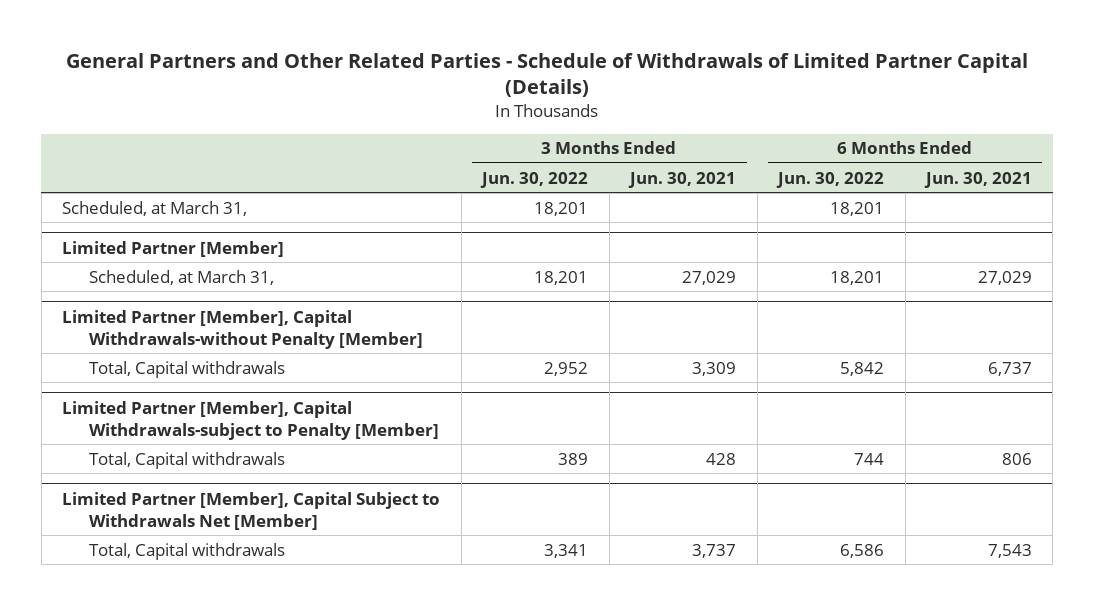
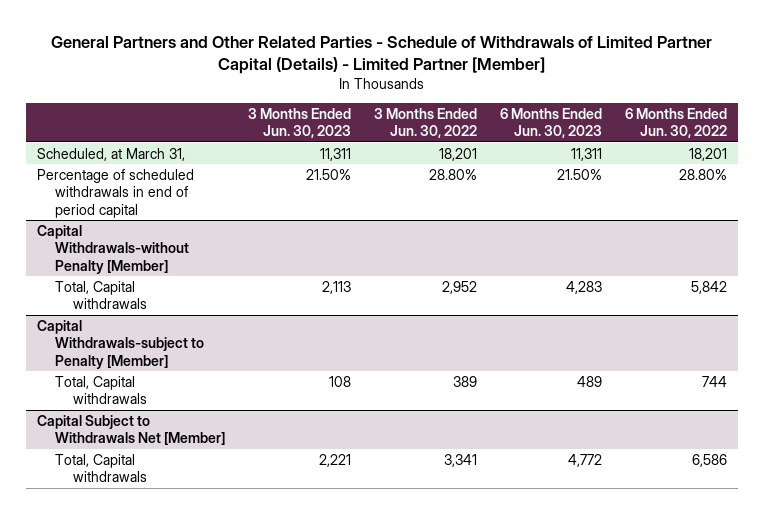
- General Partners and Other Related Parties - Schedule of Withdrawals of Limited Partner Capital (Details)
+ General Partners and Other Related Parties - Schedule of Withdrawals of Limited Partner Capital (Details) - Limited Partner [Member]
- | 3 Months Ended Jun. 30, 2022 | 3 Months Ended Jun. 30, 2021 | 6 Months Ended Jun. 30, 2022 | 6 Months Ended Jun. 30, 2021
+ | 3 Months Ended Jun. 30, 2023 | 3 Months Ended Jun. 30, 2022 | 6 Months Ended Jun. 30, 2023 | 6 Months Ended Jun. 30, 2022
- Limited Partner [Member]
- Scheduled, at March 31, | 18,201 | 27,029 | 18,201 | 27,029
- Limited Partner [Member], Capital Withdrawals-without Penalty [Member]
+ Percentage of scheduled withdrawals in end of period capital | 21.50% | 28.80% | 21.50% | 28.80%
+ Capital Withdrawals-without Penalty [Member]
- Limited Partner [Member], Capital Withdrawals-subject to Penalty [Member]
+ Capital Withdrawals-subject to Penalty [Member]
- Limited Partner [Member], Capital Subject to Withdrawals Net [Member]
+ Capital Subject to Withdrawals Net [Member]

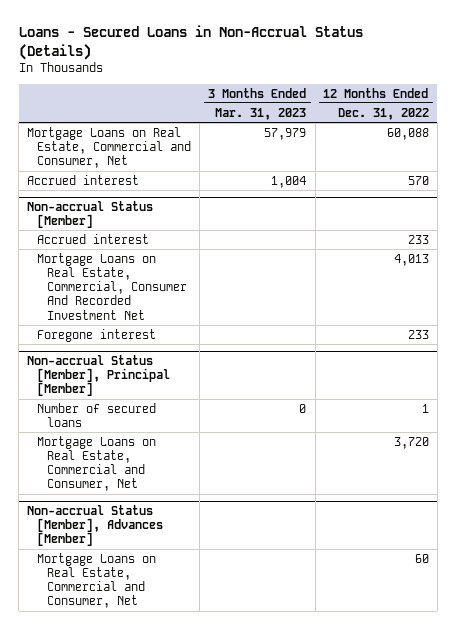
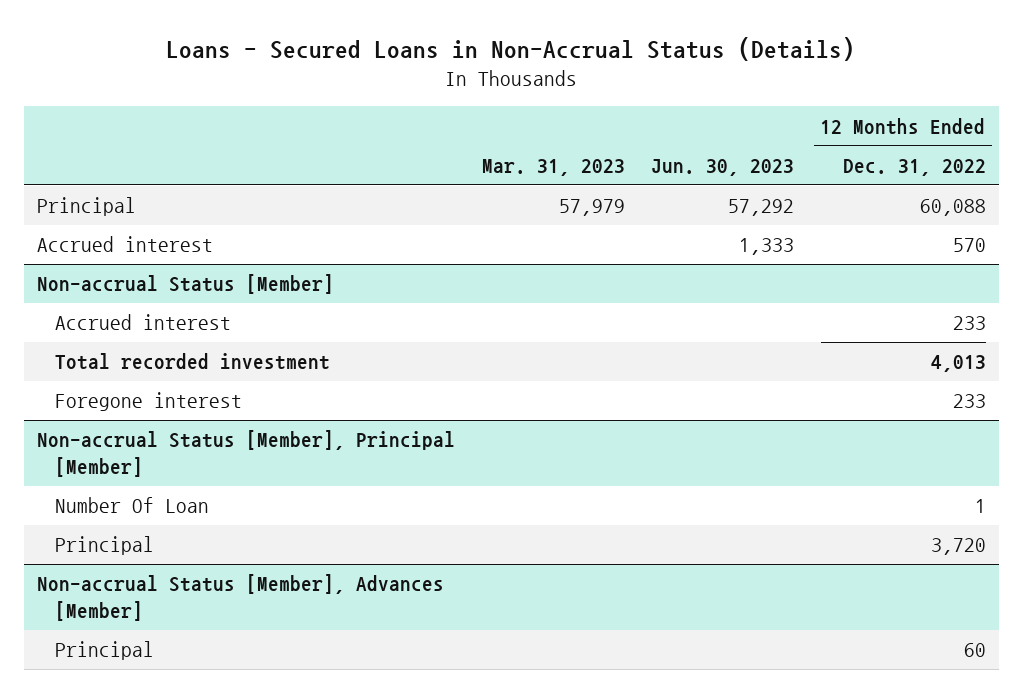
- | 3 Months Ended Mar. 31, 2023 | 12 Months Ended Dec. 31, 2022
+ | Mar. 31, 2023 | Jun. 30, 2023 | 12 Months Ended Dec. 31, 2022
- Mortgage Loans on Real Estate, Commercial and Consumer, Net | 57,979 | 60,088
+ Principal | 57,979 | 57,292 | 60,088
@ Non-accrual Status [Member]
- Mortgage Loans on Real Estate, Commercial, Consumer And Recorded Investment Net | | 4,013
+ Total recorded investment | | | 4,013
@ Non-accrual Status [Member], Principal [Member]
- Number of secured loans | 0 | 1
- Mortgage Loans on Real Estate, Commercial and Consumer, Net | | 3,720
+ Number Of Loan | | | 1
+ Principal | | | 3,720
@ Non-accrual Status [Member], Advances [Member]
- Mortgage Loans on Real Estate, Commercial and Consumer, Net | | 60
+ Principal | | | 60

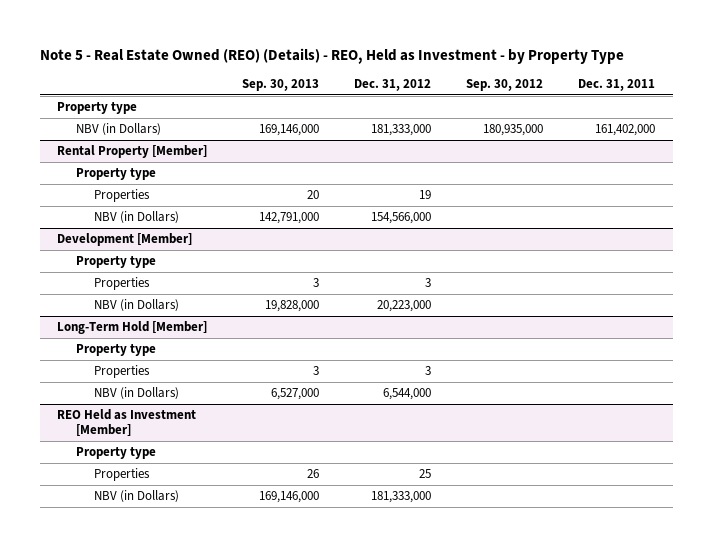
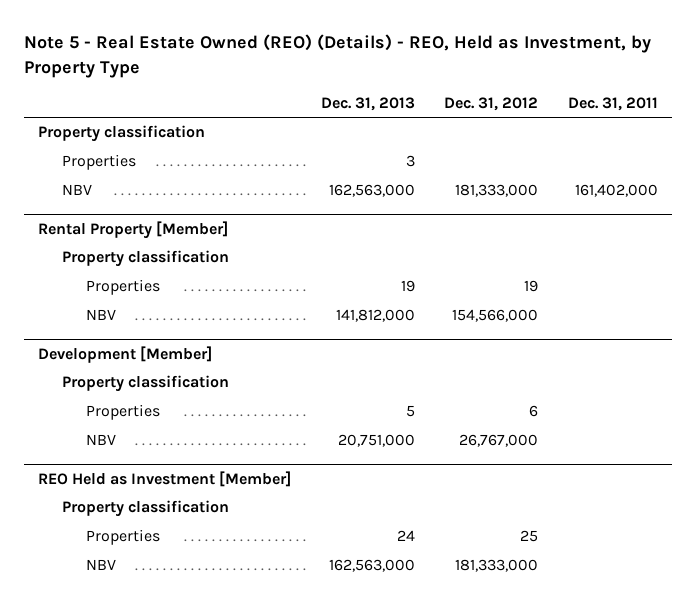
- Note 5 - Real Estate Owned (REO) (Details) - REO, Held as Investment - by Property Type
+ Note 5 - Real Estate Owned (REO) (Details) - REO, Held as Investment, by Property Type
- | Sep. 30, 2013 | Dec. 31, 2012 | Sep. 30, 2012 | Dec. 31, 2011
+ | Dec. 31, 2013 | Dec. 31, 2012 | Dec. 31, 2011
- Property type
- NBV (in Dollars) | 169,146,000 | 181,333,000 | 180,935,000 | 161,402,000
+ Property classification
+ Properties | 3 | |
+ NBV | 162,563,000 | 181,333,000 | 161,402,000
@ Rental Property [Member]
- Property type
+ Property classification
- NBV (in Dollars) | 142,791,000 | 154,566,000 | |
+ NBV | 141,812,000 | 154,566,000 |
@ Development [Member]
- Property type
- Properties | 3 | 3 | |
- NBV (in Dollars) | 19,828,000 | 20,223,000 | |
- Long-Term Hold [Member]
- Property type
- Properties | 3 | 3 | |
- NBV (in Dollars) | 6,527,000 | 6,544,000 | |
@ Development [Member]
+ Property classification
+ Properties | 5 | 6 |
+ NBV | 20,751,000 | 26,767,000 |
@ REO Held as Investment [Member]
- Property type
+ Property classification
- NBV (in Dollars) | 169,146,000 | 181,333,000 | |
+ NBV | 162,563,000 | 181,333,000 |

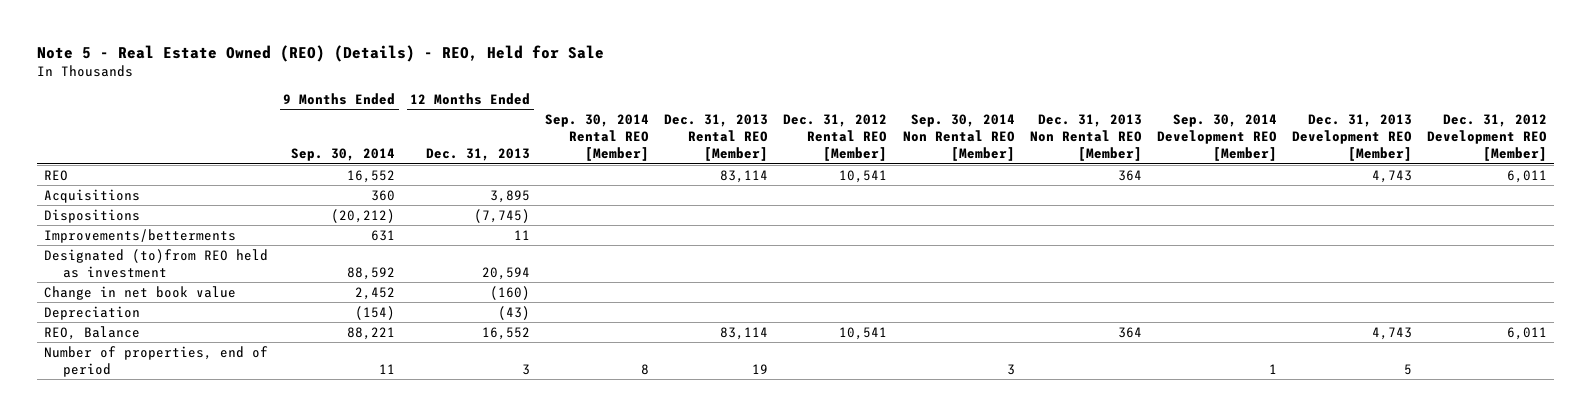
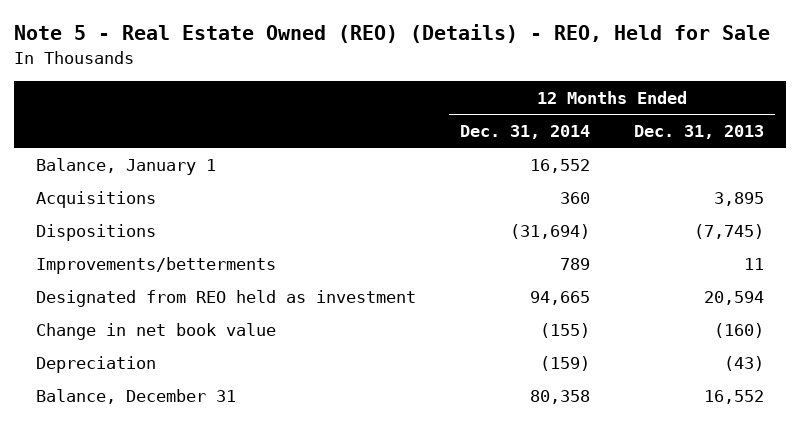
- | 9 Months Ended Sep. 30, 2014 | 12 Months Ended Dec. 31, 2013 | Sep. 30, 2014 Rental REO [Member] | Dec. 31, 2013 Rental REO [Member] | Dec. 31, 2012 Rental REO [Member] | Sep. 30, 2014 Non Rental REO [Member] | Dec. 31, 2013 Non Rental REO [Member] | Sep. 30, 2014 Development REO [Member] | Dec. 31, 2013 Development REO [Member] | Dec. 31, 2012 Development REO [Member]
+ | 12 Months Ended Dec. 31, 2014 | 12 Months Ended Dec. 31, 2013
- REO | 16,552 | | | 83,114 | 10,541 | | 364 | | 4,743 | 6,011
+ Balance, January 1 | 16,552 |
- Designated (to)from REO held as investment | 88,592 | 20,594 | | | | | | | |
+ Designated from REO held as investment | 94,665 | 20,594
- REO, Balance | 88,221 | 16,552 | | 83,114 | 10,541 | | 364 | | 4,743 | 6,011
- Number of properties, end of period | 11 | 3 | 8 | 19 | | 3 | | 1 | 5 |
+ Balance, December 31 | 80,358 | 16,552

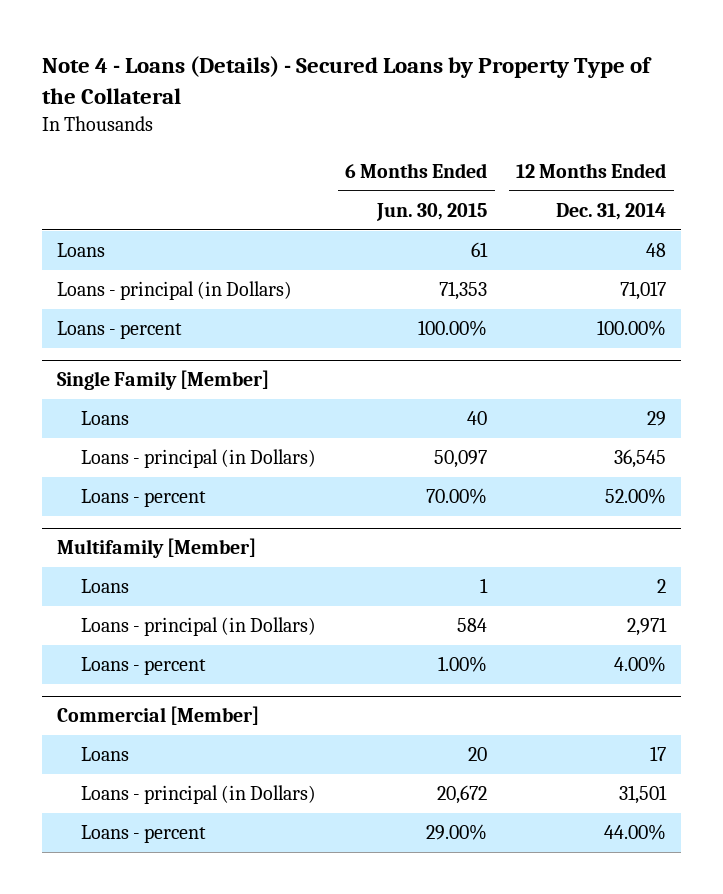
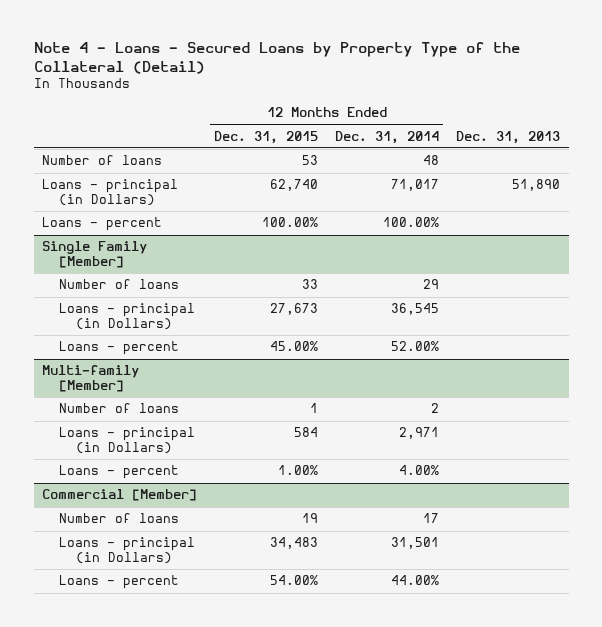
- Note 4 - Loans (Details) - Secured Loans by Property Type of the Collateral
+ Note 4 - Loans - Secured Loans by Property Type of the Collateral (Detail)
- | 6 Months Ended Jun. 30, 2015 | 12 Months Ended Dec. 31, 2014
+ | 12 Months Ended Dec. 31, 2015 | 12 Months Ended Dec. 31, 2014 | Dec. 31, 2013
- Loans | 61 | 48
+ Number of loans | 53 | 48 |
@ Single Family [Member]
- Loans | 40 | 29
+ Number of loans | 33 | 29 |
- Multifamily [Member]
- Loans | 1 | 2
+ Multi-family [Member]
+ Number of loans | 1 | 2 |
@ Commercial [Member]
- Loans | 20 | 17
+ Number of loans | 19 | 17 |

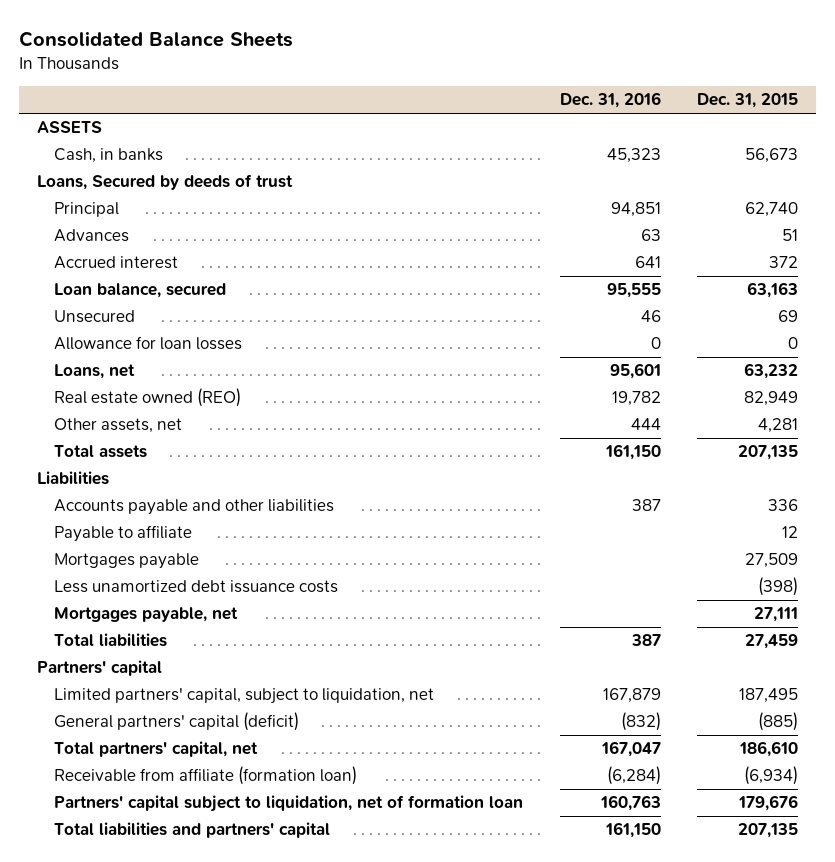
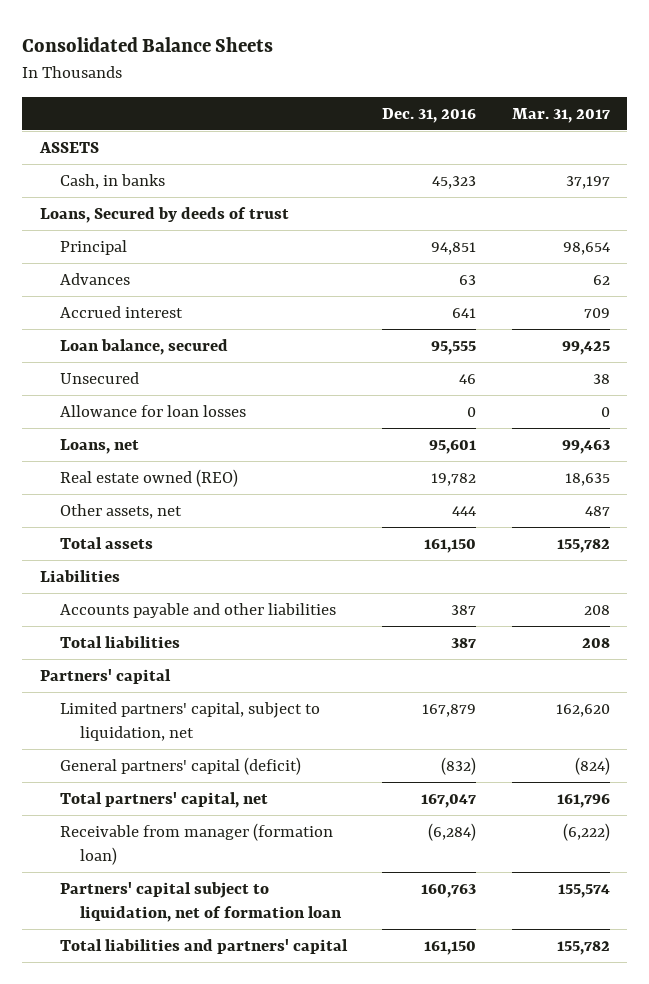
- | Dec. 31, 2016 | Dec. 31, 2015
+ | Dec. 31, 2016 | Mar. 31, 2017
- Payable to affiliate | | 12
- Mortgages payable | | 27,509
- Less unamortized debt issuance costs | | (398)
- Mortgages payable, net | | 27,111
- Receivable from affiliate (formation loan) | (6,284) | (6,934)
+ Receivable from manager (formation loan) | (6,284) | (6,222)

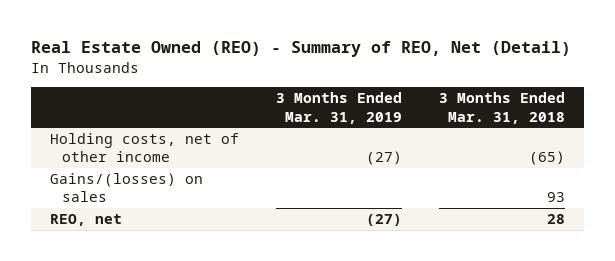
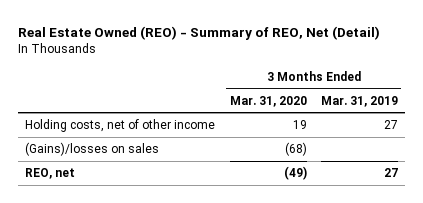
- | 3 Months Ended Mar. 31, 2019 | 3 Months Ended Mar. 31, 2018
+ | 3 Months Ended Mar. 31, 2020 | 3 Months Ended Mar. 31, 2019
- Holding costs, net of other income | (27) | (65)
- Gains/(losses) on sales | | 93
- REO, net | (27) | 28
+ Holding costs, net of other income | 19 | 27
+ (Gains)/losses on sales | (68) |
+ REO, net | (49) | 27

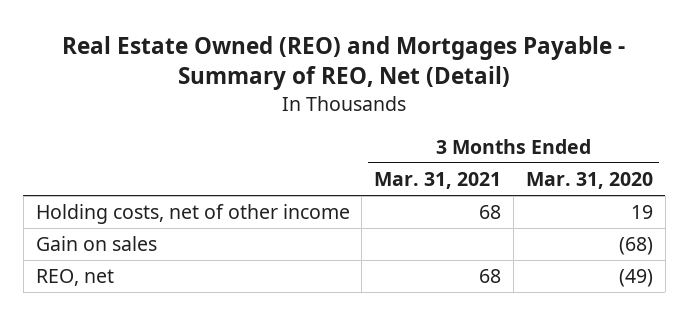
- Real Estate Owned (REO) - Summary of REO, Net (Detail)
+ Real Estate Owned (REO) and Mortgages Payable - Summary of REO, Net (Detail)
- | 3 Months Ended Mar. 31, 2020 | 3 Months Ended Mar. 31, 2019
+ | 3 Months Ended Mar. 31, 2021 | 3 Months Ended Mar. 31, 2020
- (Gains)/losses on sales | (68) |
+ Gain on sales | | (68)

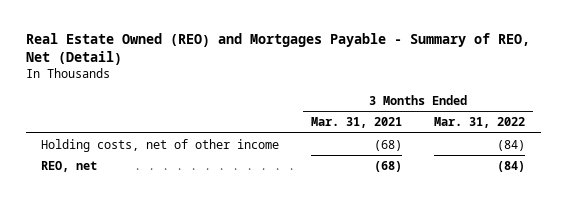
- | 3 Months Ended Mar. 31, 2021 | 3 Months Ended Mar. 31, 2020
+ | 3 Months Ended Mar. 31, 2021 | 3 Months Ended Mar. 31, 2022
- Holding costs, net of other income | 68 | 19
- Gain on sales | | (68)
- REO, net | 68 | (49)
+ Holding costs, net of other income | (68) | (84)
+ REO, net | (68) | (84)

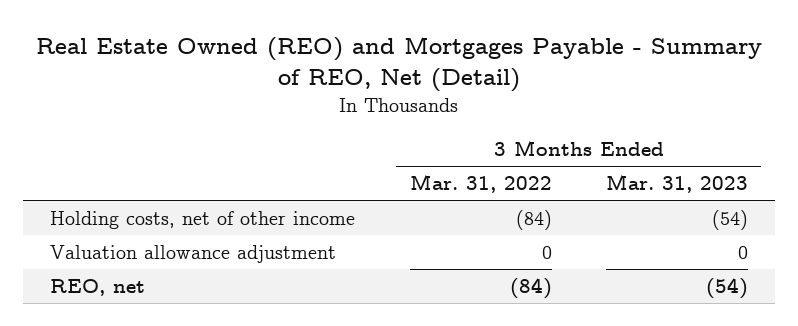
- | 3 Months Ended Mar. 31, 2021 | 3 Months Ended Mar. 31, 2022
+ | 3 Months Ended Mar. 31, 2022 | 3 Months Ended Mar. 31, 2023
+ Valuation allowance adjustment | 0 | 0

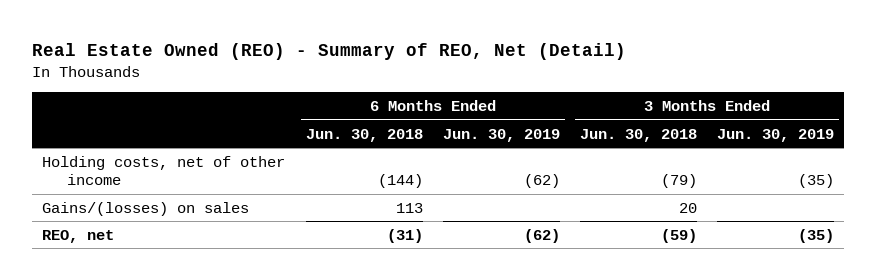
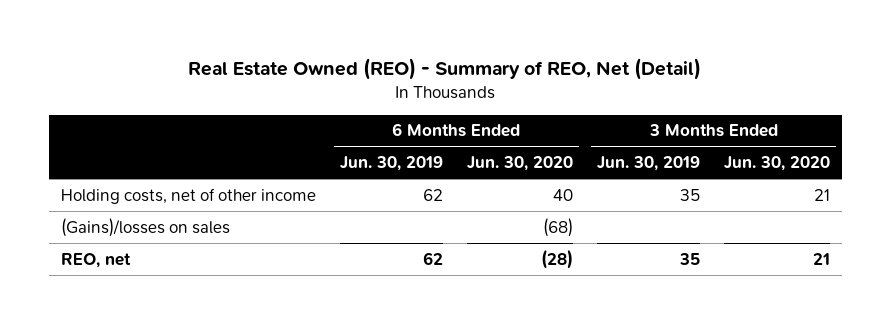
- | 6 Months Ended Jun. 30, 2018 | 6 Months Ended Jun. 30, 2019 | 3 Months Ended Jun. 30, 2018 | 3 Months Ended Jun. 30, 2019
+ | 6 Months Ended Jun. 30, 2019 | 6 Months Ended Jun. 30, 2020 | 3 Months Ended Jun. 30, 2019 | 3 Months Ended Jun. 30, 2020
- Holding costs, net of other income | (144) | (62) | (79) | (35)
- Gains/(losses) on sales | 113 | | 20 |
- REO, net | (31) | (62) | (59) | (35)
+ Holding costs, net of other income | 62 | 40 | 35 | 21
+ (Gains)/losses on sales | | (68) | |
+ REO, net | 62 | (28) | 35 | 21

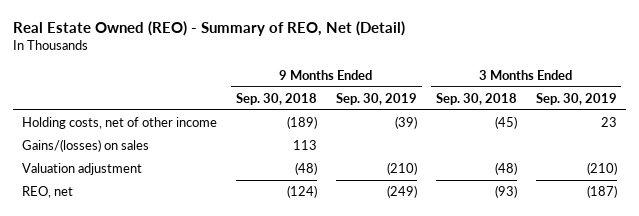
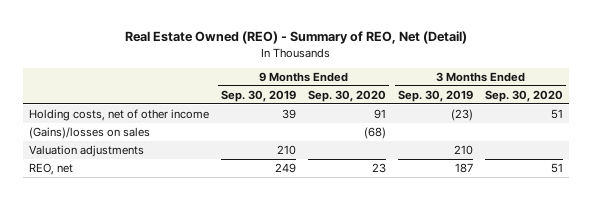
- | 9 Months Ended Sep. 30, 2018 | 9 Months Ended Sep. 30, 2019 | 3 Months Ended Sep. 30, 2018 | 3 Months Ended Sep. 30, 2019
+ | 9 Months Ended Sep. 30, 2019 | 9 Months Ended Sep. 30, 2020 | 3 Months Ended Sep. 30, 2019 | 3 Months Ended Sep. 30, 2020
- Holding costs, net of other income | (189) | (39) | (45) | 23
- Gains/(losses) on sales | 113 | | |
- Valuation adjustment | (48) | (210) | (48) | (210)
- REO, net | (124) | (249) | (93) | (187)
+ Holding costs, net of other income | 39 | 91 | (23) | 51
+ (Gains)/losses on sales | | (68) | |
+ Valuation adjustments | 210 | | 210 |
+ REO, net | 249 | 23 | 187 | 51

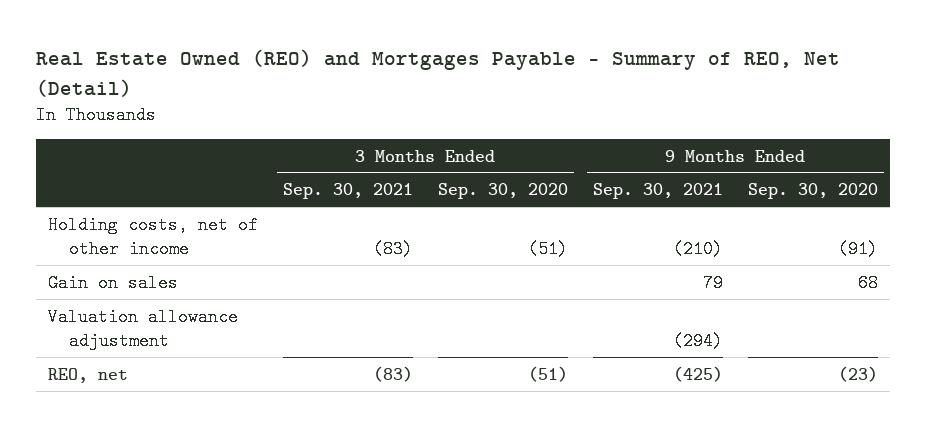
- Real Estate Owned (REO) - Summary of REO, Net (Detail)
+ Real Estate Owned (REO) and Mortgages Payable - Summary of REO, Net (Detail)
- | 9 Months Ended Sep. 30, 2019 | 9 Months Ended Sep. 30, 2020 | 3 Months Ended Sep. 30, 2019 | 3 Months Ended Sep. 30, 2020
+ | 3 Months Ended Sep. 30, 2021 | 3 Months Ended Sep. 30, 2020 | 9 Months Ended Sep. 30, 2021 | 9 Months Ended Sep. 30, 2020
- Holding costs, net of other income | 39 | 91 | (23) | 51
- (Gains)/losses on sales | | (68) | |
- Valuation adjustments | 210 | | 210 |
- REO, net | 249 | 23 | 187 | 51
+ Holding costs, net of other income | (83) | (51) | (210) | (91)
+ Gain on sales | | | 79 | 68
+ Valuation allowance adjustment | | | (294) |
+ REO, net | (83) | (51) | (425) | (23)

